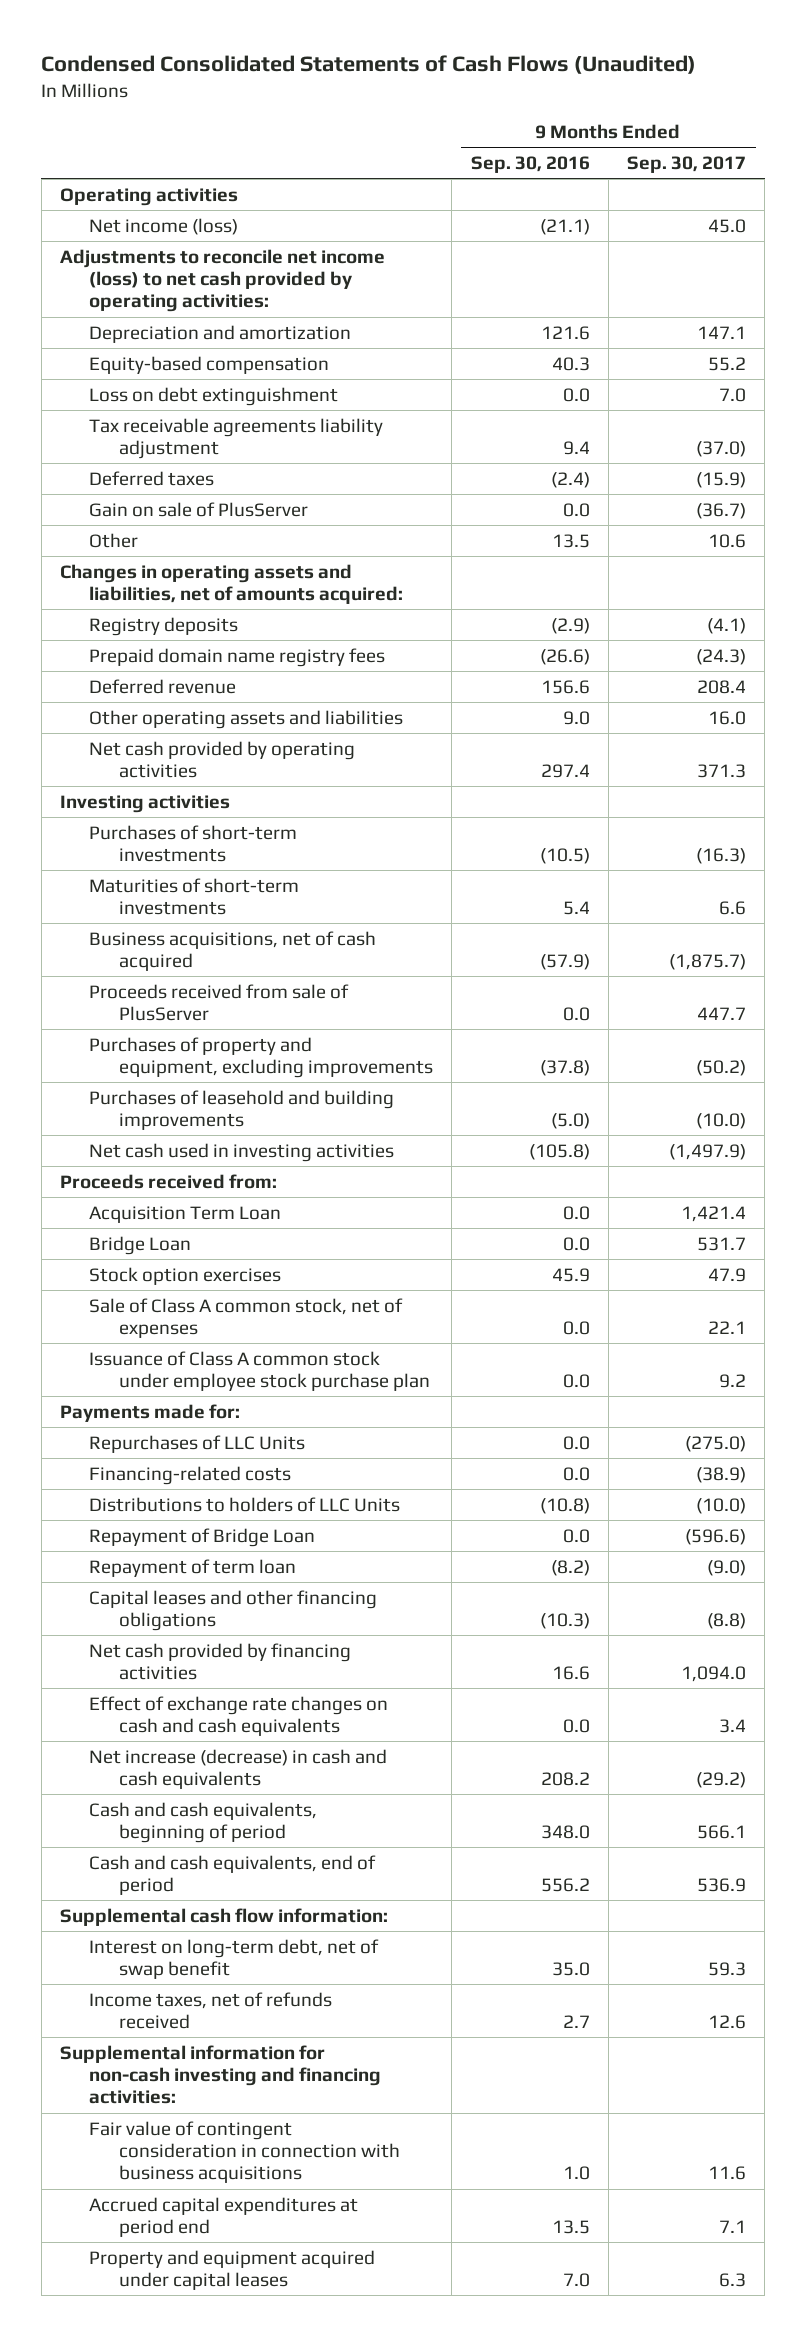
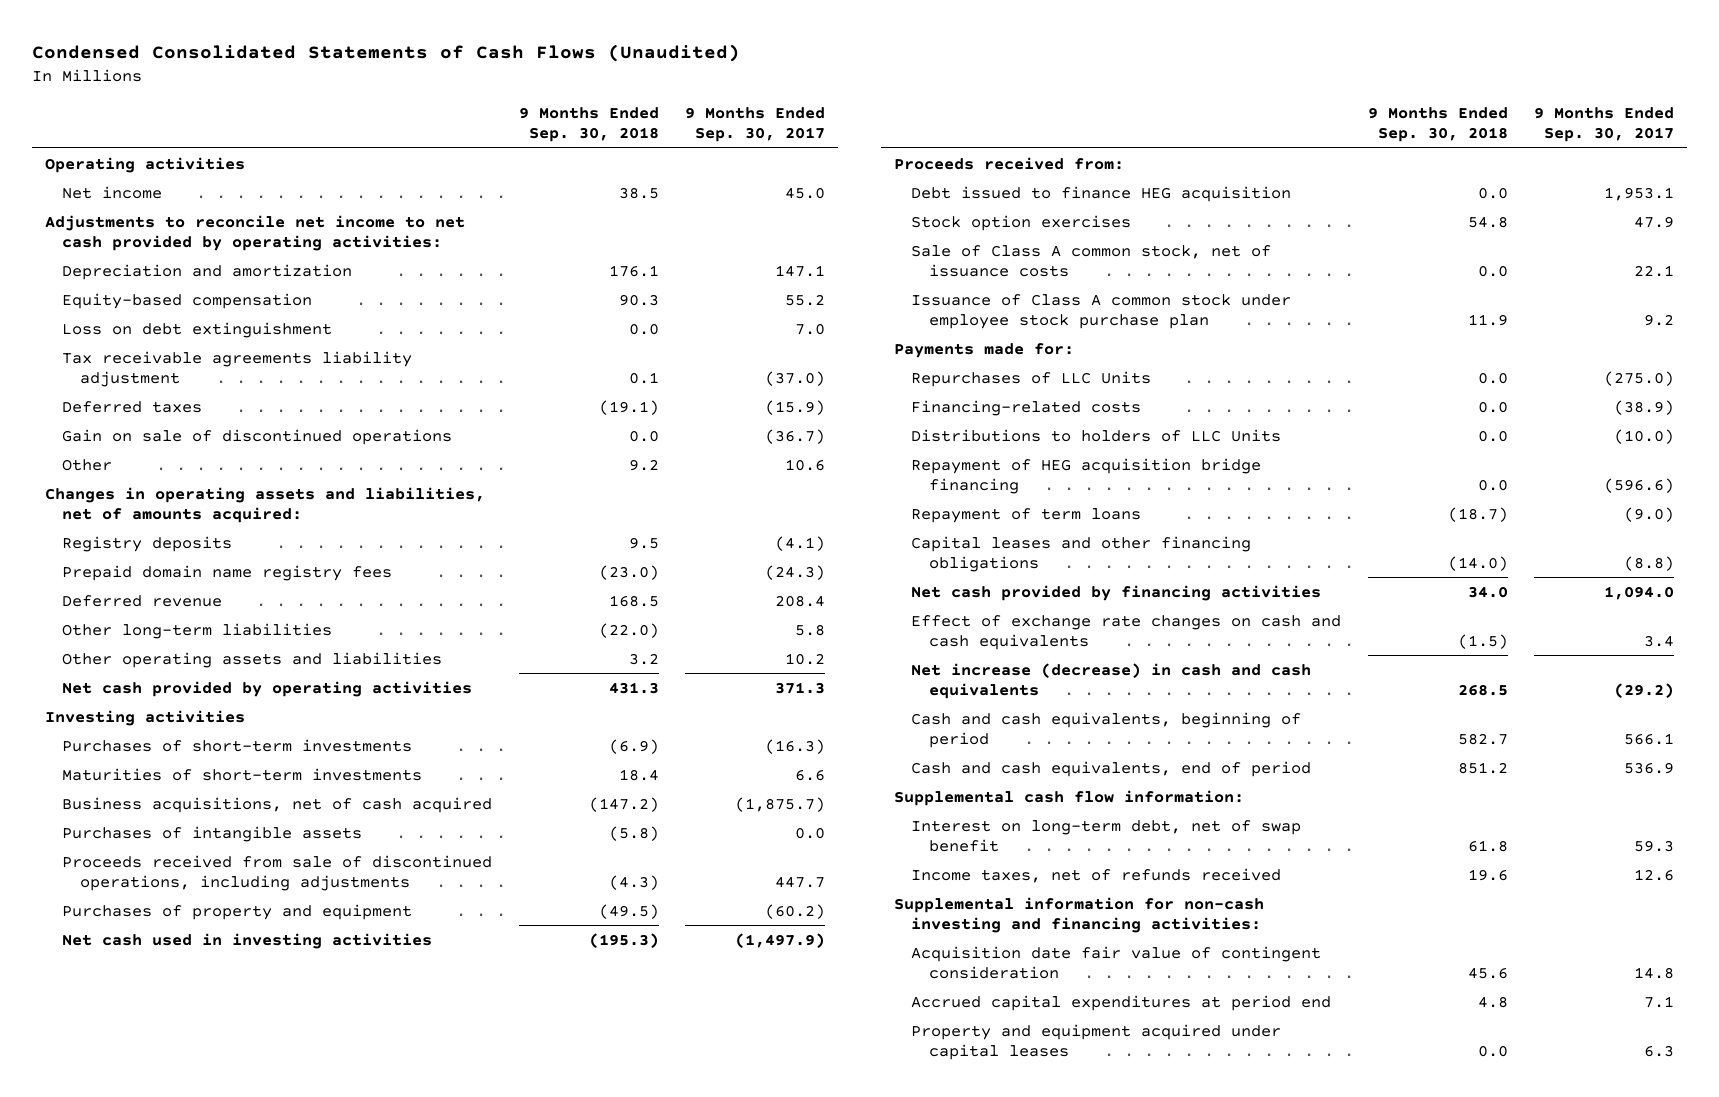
- | 9 Months Ended Sep. 30, 2016 | 9 Months Ended Sep. 30, 2017
+ | 9 Months Ended Sep. 30, 2018 | 9 Months Ended Sep. 30, 2017
- Net income (loss) | (21.1) | 45.0
- Adjustments to reconcile net income (loss) to net cash provided by operating activities:
+ Net income | 38.5 | 45.0
+ Adjustments to reconcile net income to net cash provided by operating activities:
- Gain on sale of PlusServer | 0.0 | (36.7)
+ Gain on sale of discontinued operations | 0.0 | (36.7)
- Other operating assets and liabilities | 9.0 | 16.0
+ Other long-term liabilities | (22.0) | 5.8
+ Other operating assets and liabilities | 3.2 | 10.2
- Proceeds received from sale of PlusServer | 0.0 | 447.7
- Purchases of property and equipment, excluding improvements | (37.8) | (50.2)
- Purchases of leasehold and building improvements | (5.0) | (10.0)
+ Purchases of intangible assets | (5.8) | 0.0
+ Proceeds received from sale of discontinued operations, including adjustments | (4.3) | 447.7
+ Purchases of property and equipment | (49.5) | (60.2)
- Acquisition Term Loan | 0.0 | 1,421.4
- Bridge Loan | 0.0 | 531.7
+ Debt issued to finance HEG acquisition | 0.0 | 1,953.1
- Sale of Class A common stock, net of expenses | 0.0 | 22.1
+ Sale of Class A common stock, net of issuance costs | 0.0 | 22.1
- Repayment of Bridge Loan | 0.0 | (596.6)
- Repayment of term loan | (8.2) | (9.0)
+ Repayment of HEG acquisition bridge financing | 0.0 | (596.6)
+ Repayment of term loans | (18.7) | (9.0)
- Fair value of contingent consideration in connection with business acquisitions | 1.0 | 11.6
+ Acquisition date fair value of contingent consideration | 45.6 | 14.8

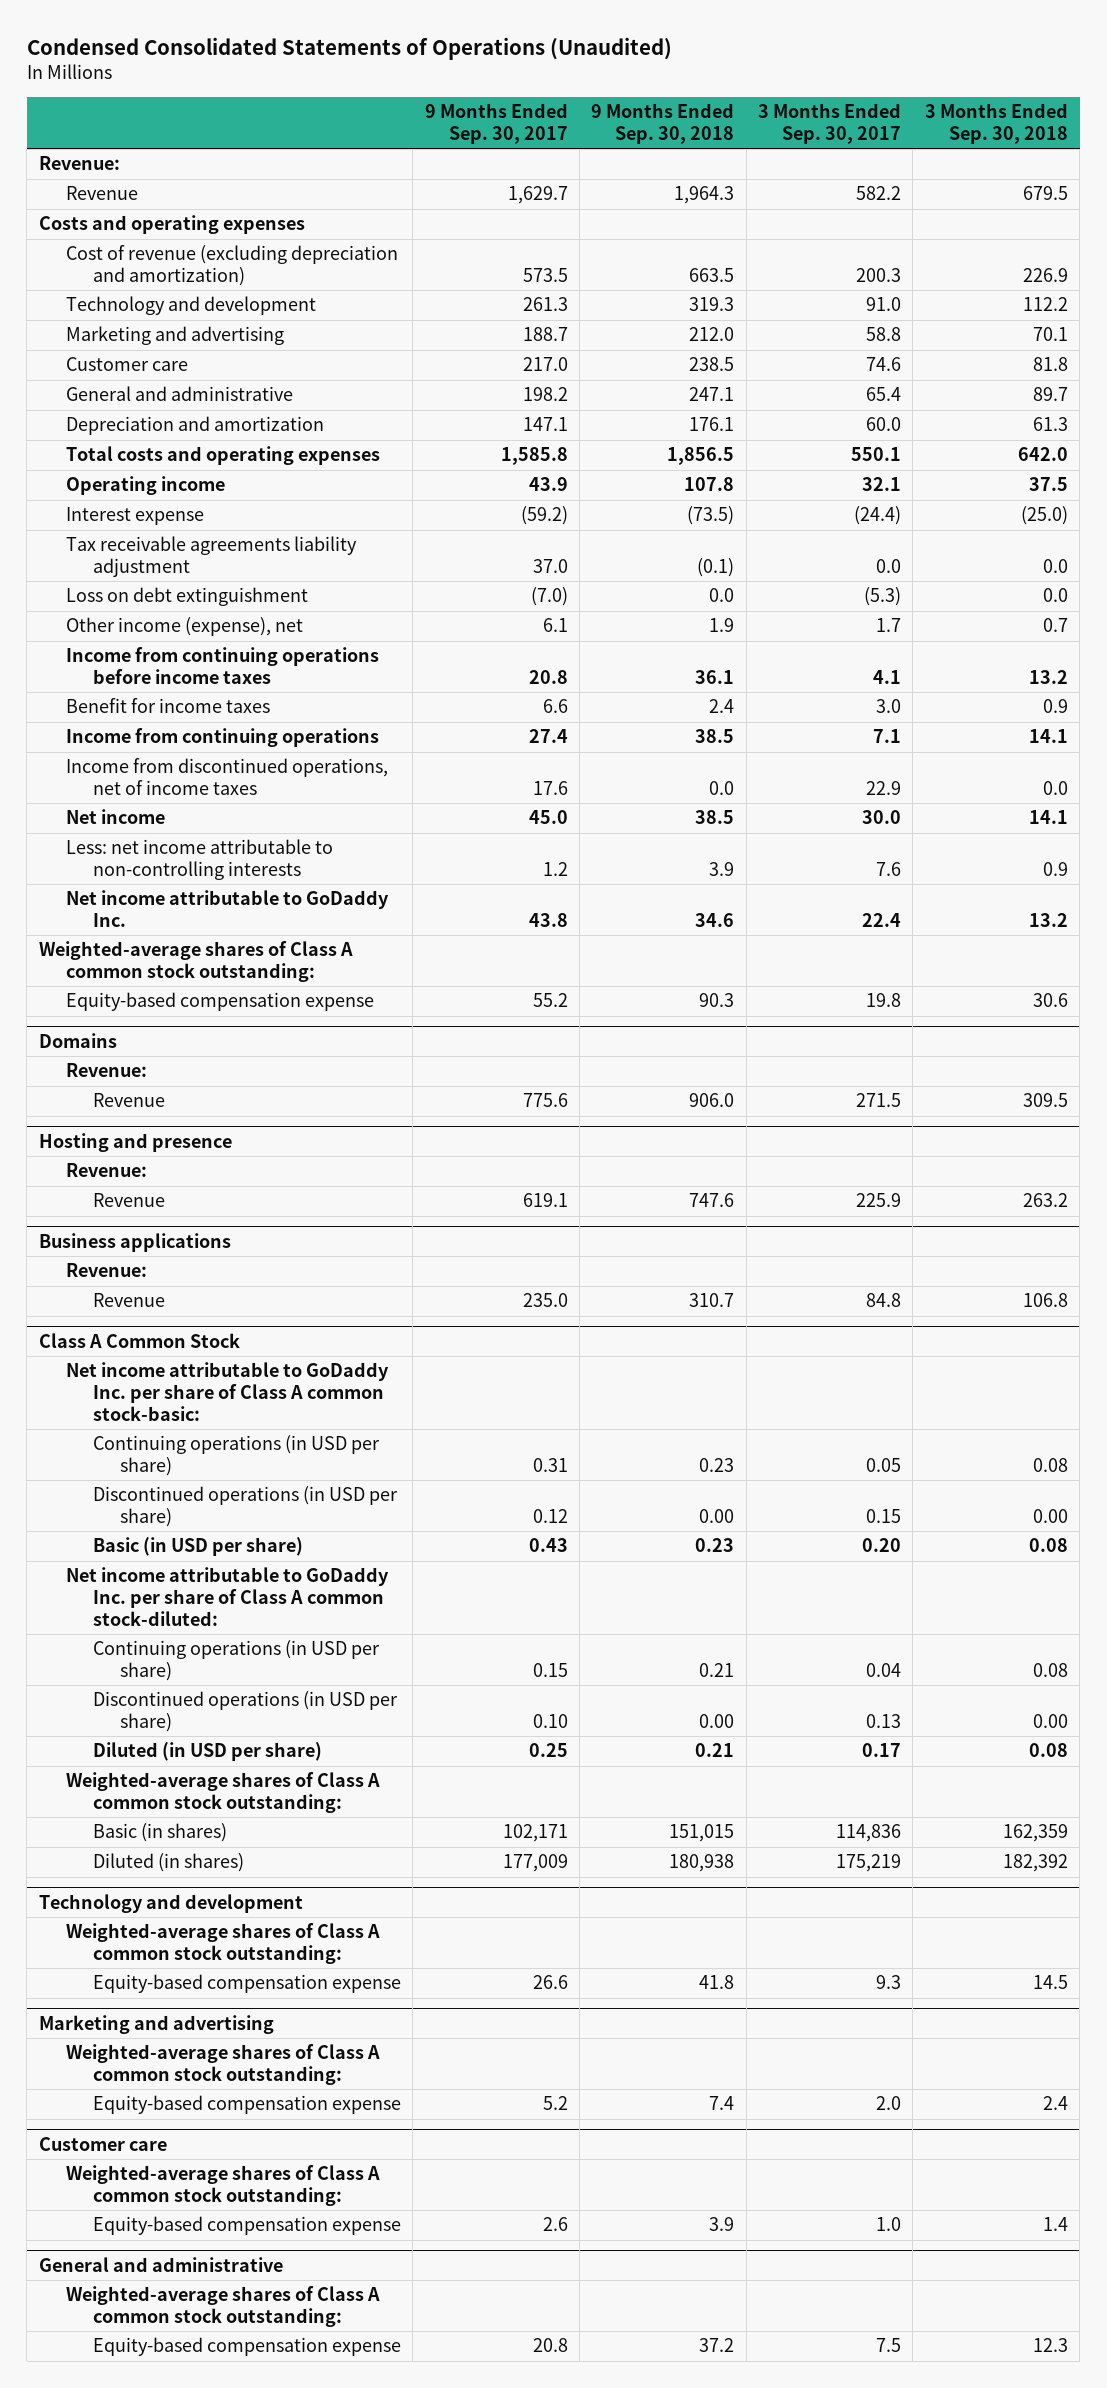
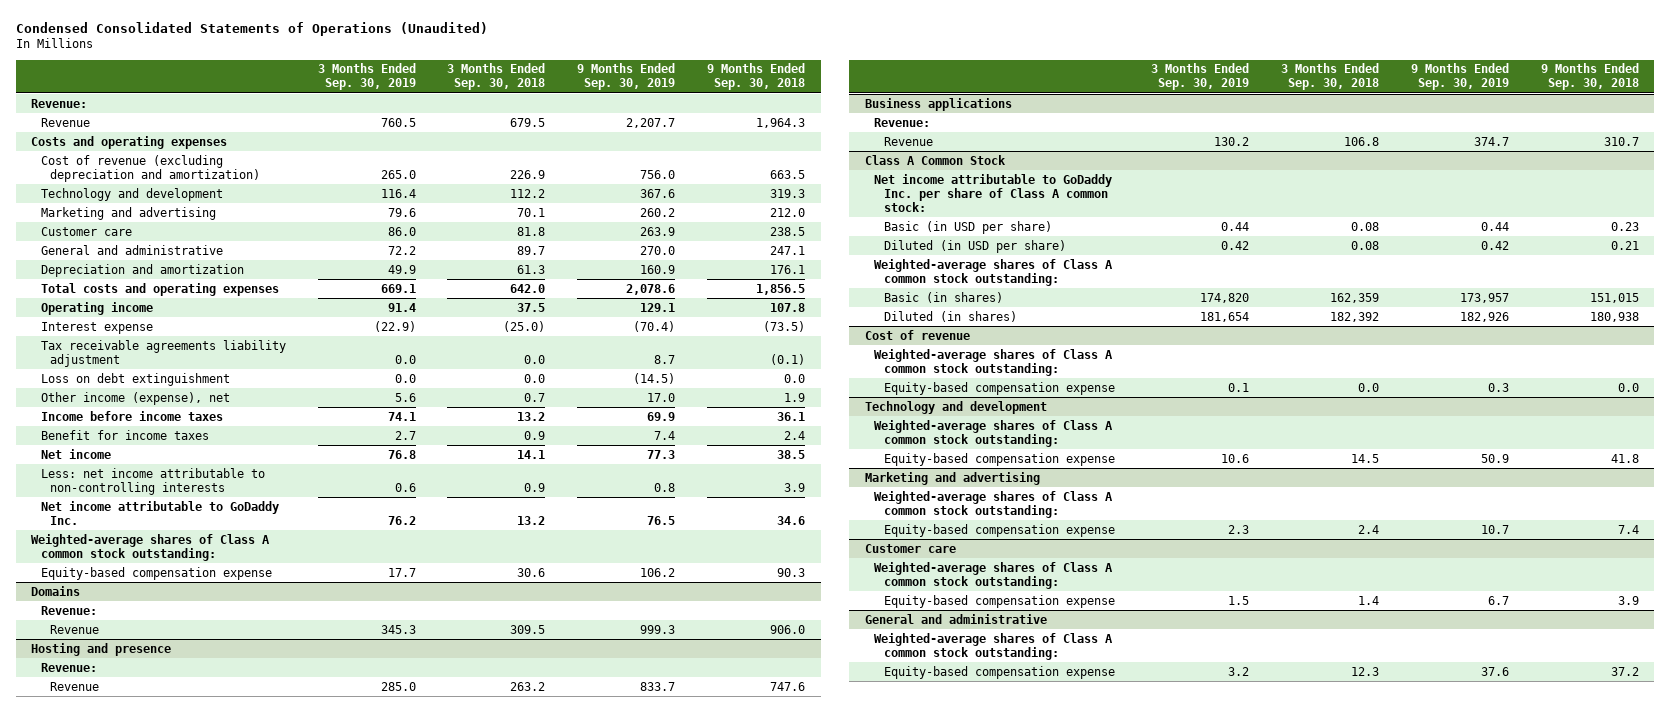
- | 9 Months Ended Sep. 30, 2017 | 9 Months Ended Sep. 30, 2018 | 3 Months Ended Sep. 30, 2017 | 3 Months Ended Sep. 30, 2018
+ | 3 Months Ended Sep. 30, 2019 | 3 Months Ended Sep. 30, 2018 | 9 Months Ended Sep. 30, 2019 | 9 Months Ended Sep. 30, 2018
- Income from continuing operations before income taxes | 20.8 | 36.1 | 4.1 | 13.2
+ Income before income taxes | 74.1 | 13.2 | 69.9 | 36.1
- Income from continuing operations | 27.4 | 38.5 | 7.1 | 14.1
- Income from discontinued operations, net of income taxes | 17.6 | 0.0 | 22.9 | 0.0
@ Class A Common Stock
- Net income attributable to GoDaddy Inc. per share of Class A common stock-basic:
- Continuing operations (in USD per share) | 0.31 | 0.23 | 0.05 | 0.08
- Discontinued operations (in USD per share) | 0.12 | 0.00 | 0.15 | 0.00
+ Net income attributable to GoDaddy Inc. per share of Class A common stock:
- Net income attributable to GoDaddy Inc. per share of Class A common stock-diluted:
- Continuing operations (in USD per share) | 0.15 | 0.21 | 0.04 | 0.08
- Discontinued operations (in USD per share) | 0.10 | 0.00 | 0.13 | 0.00
+ Cost of revenue
+ Weighted-average shares of Class A common stock outstanding:
+ Equity-based compensation expense | 0.1 | 0.0 | 0.3 | 0.0

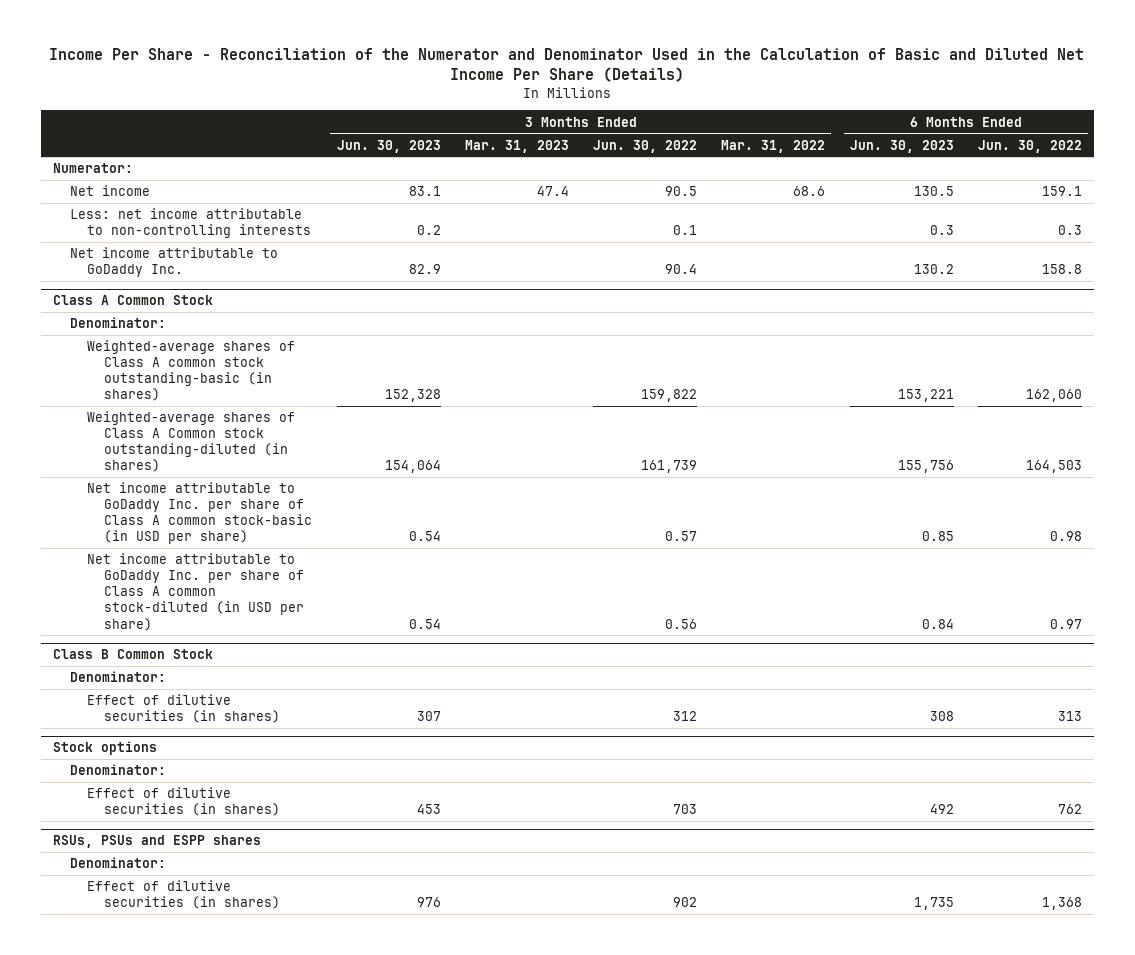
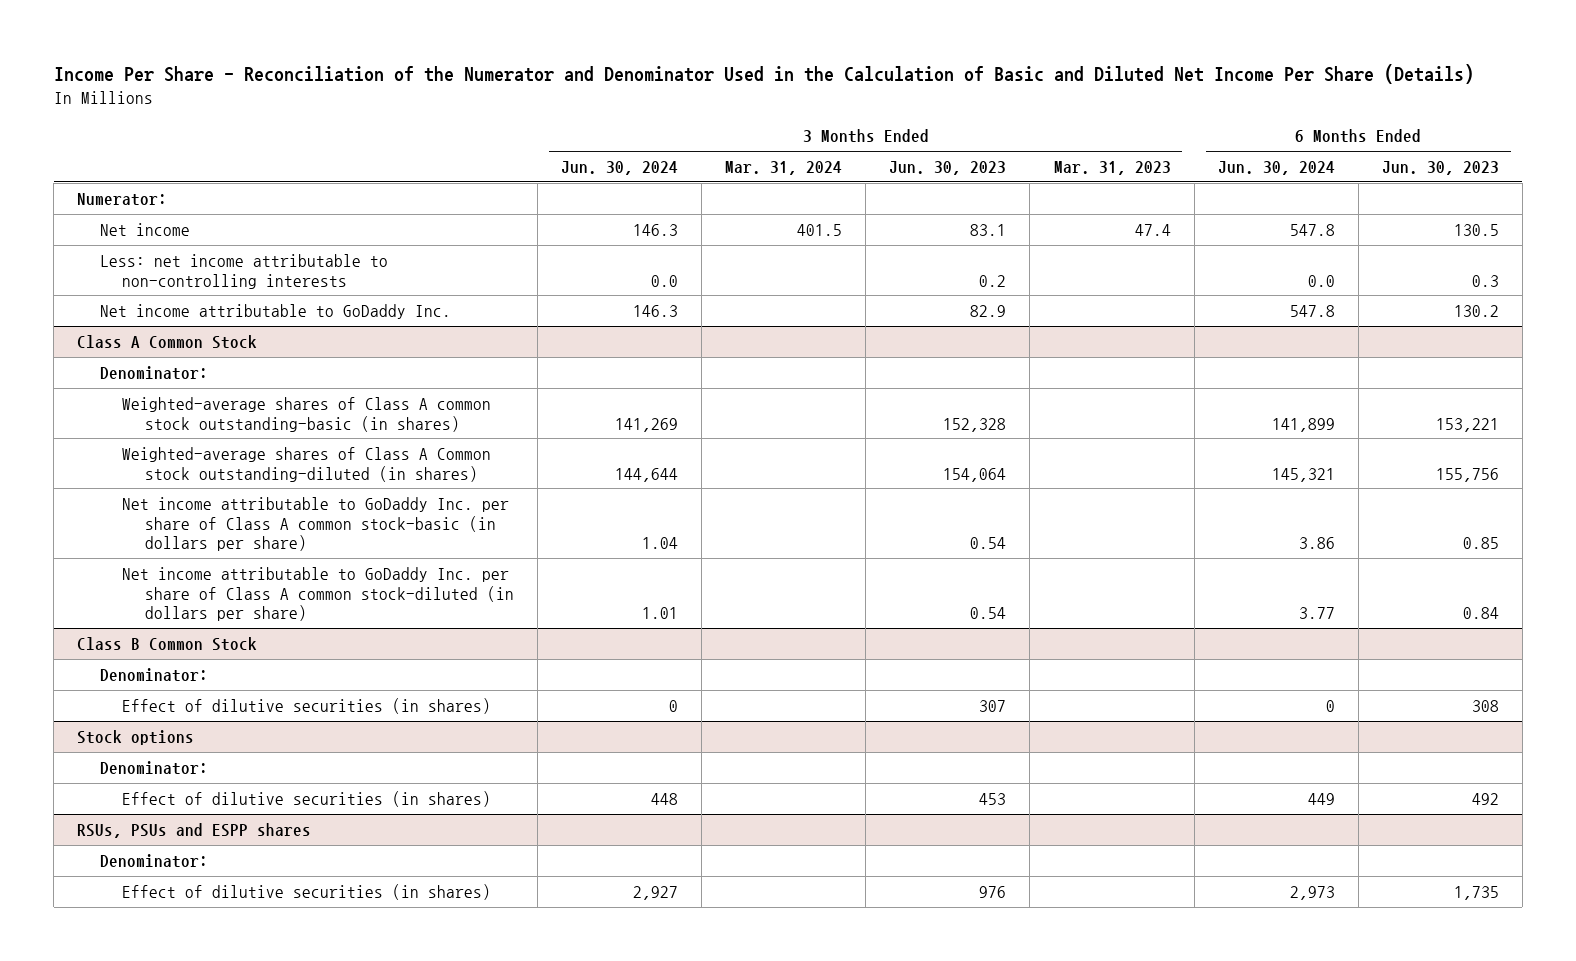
- | 3 Months Ended Jun. 30, 2023 | 3 Months Ended Mar. 31, 2023 | 3 Months Ended Jun. 30, 2022 | 3 Months Ended Mar. 31, 2022 | 6 Months Ended Jun. 30, 2023 | 6 Months Ended Jun. 30, 2022
+ | 3 Months Ended Jun. 30, 2024 | 3 Months Ended Mar. 31, 2024 | 3 Months Ended Jun. 30, 2023 | 3 Months Ended Mar. 31, 2023 | 6 Months Ended Jun. 30, 2024 | 6 Months Ended Jun. 30, 2023
@ Class A Common Stock
- Net income attributable to GoDaddy Inc. per share of Class A common stock-basic (in USD per share) | 0.54 | | 0.57 | | 0.85 | 0.98
- Net income attributable to GoDaddy Inc. per share of Class A common stock-diluted (in USD per share) | 0.54 | | 0.56 | | 0.84 | 0.97
+ Net income attributable to GoDaddy Inc. per share of Class A common stock-basic (in dollars per share) | 1.04 | | 0.54 | | 3.86 | 0.85
+ Net income attributable to GoDaddy Inc. per share of Class A common stock-diluted (in dollars per share) | 1.01 | | 0.54 | | 3.77 | 0.84

